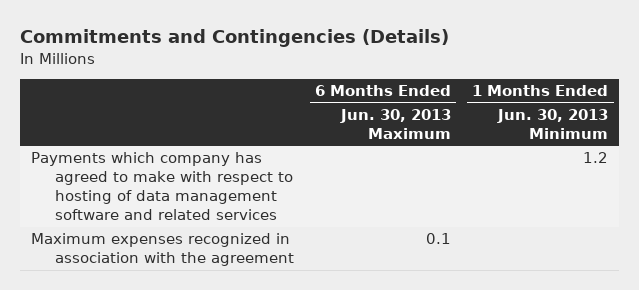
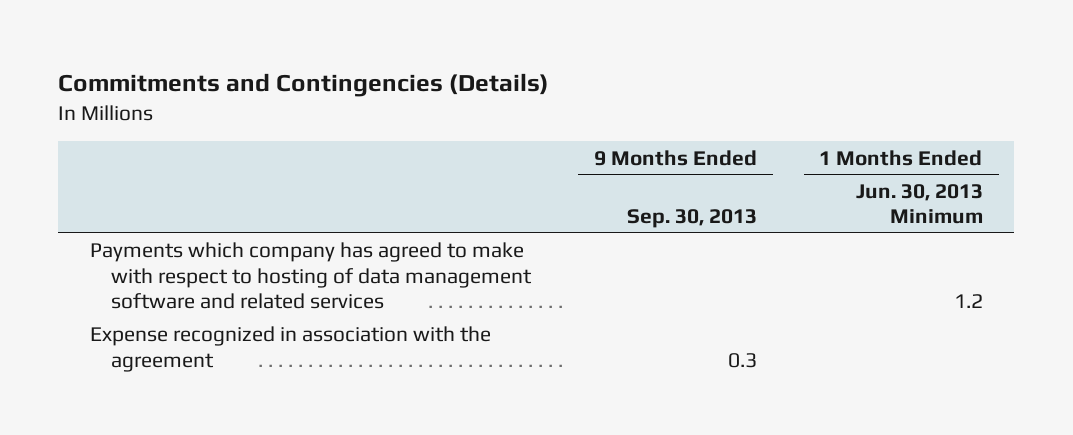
- | 6 Months Ended Jun. 30, 2013 Maximum | 1 Months Ended Jun. 30, 2013 Minimum
+ | 9 Months Ended Sep. 30, 2013 | 1 Months Ended Jun. 30, 2013 Minimum
- Maximum expenses recognized in association with the agreement | 0.1 |
+ Expense recognized in association with the agreement | 0.3 |

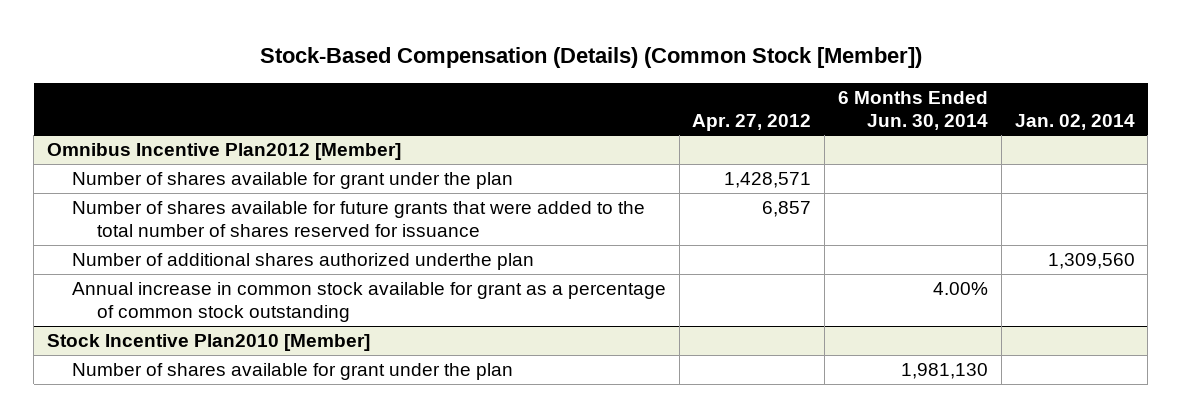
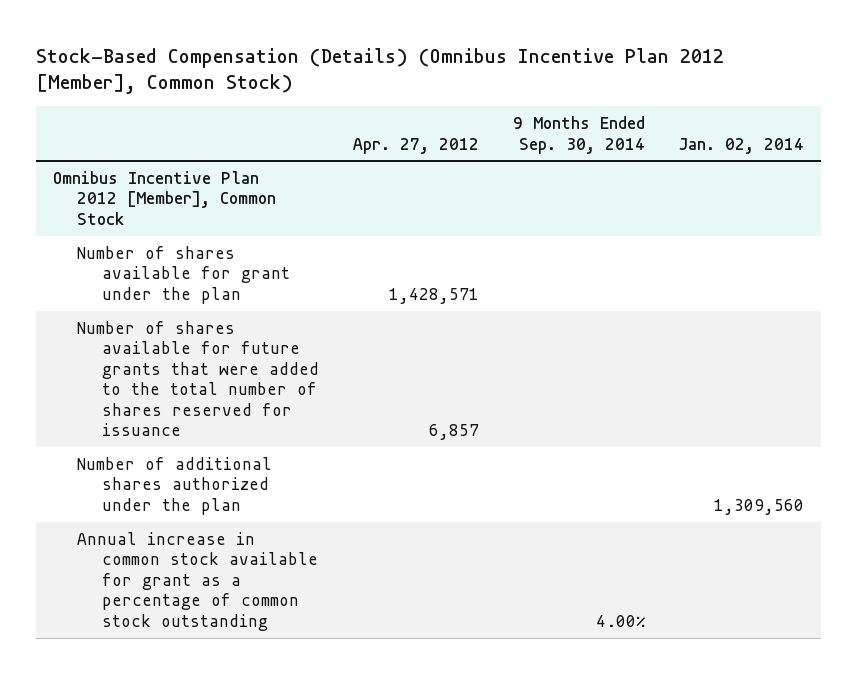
- Stock-Based Compensation (Details) (Common Stock [Member])
+ Stock-Based Compensation (Details) (Omnibus Incentive Plan 2012 [Member], Common Stock)
- | Apr. 27, 2012 | 6 Months Ended Jun. 30, 2014 | Jan. 02, 2014
+ | Apr. 27, 2012 | 9 Months Ended Sep. 30, 2014 | Jan. 02, 2014
- Omnibus Incentive Plan2012 [Member]
+ Omnibus Incentive Plan 2012 [Member], Common Stock
- Number of additional shares authorized underthe plan | | | 1,309,560
+ Number of additional shares authorized under the plan | | | 1,309,560
- Stock Incentive Plan2010 [Member]
- Number of shares available for grant under the plan | | 1,981,130 |

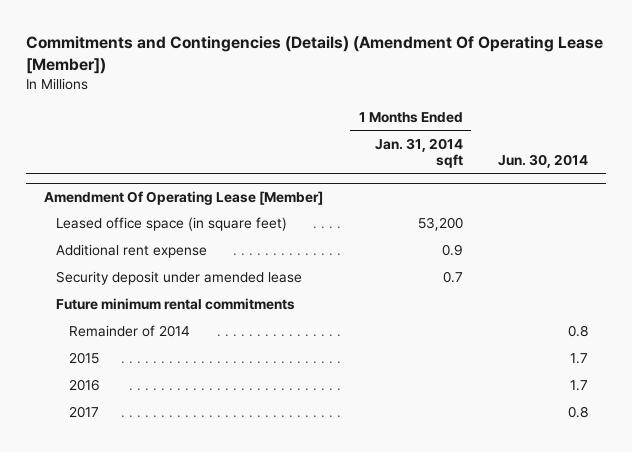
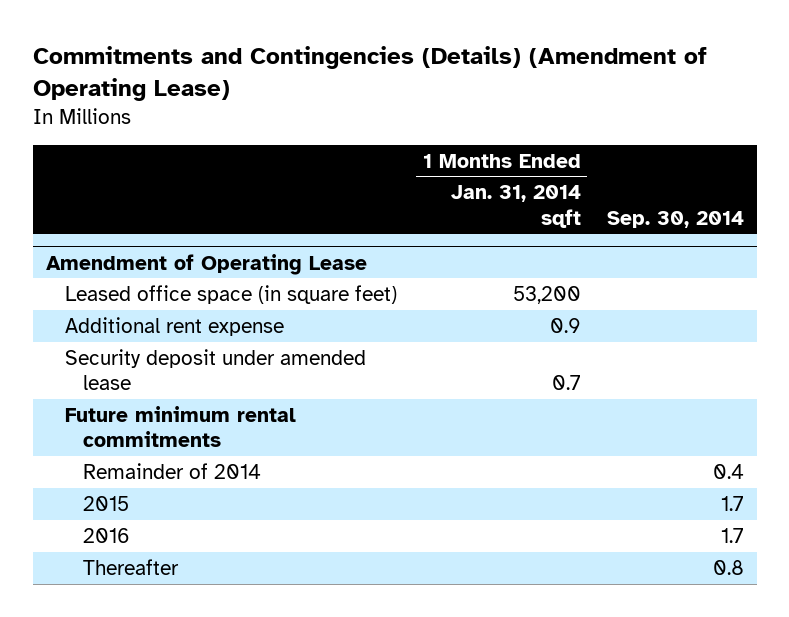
- Commitments and Contingencies (Details) (Amendment Of Operating Lease [Member])
+ Commitments and Contingencies (Details) (Amendment of Operating Lease)
- | 1 Months Ended Jan. 31, 2014 sqft | Jun. 30, 2014
+ | 1 Months Ended Jan. 31, 2014 sqft | Sep. 30, 2014
- Amendment Of Operating Lease [Member]
+ Amendment of Operating Lease
- 2017 | | 0.8
+ Thereafter | | 0.8

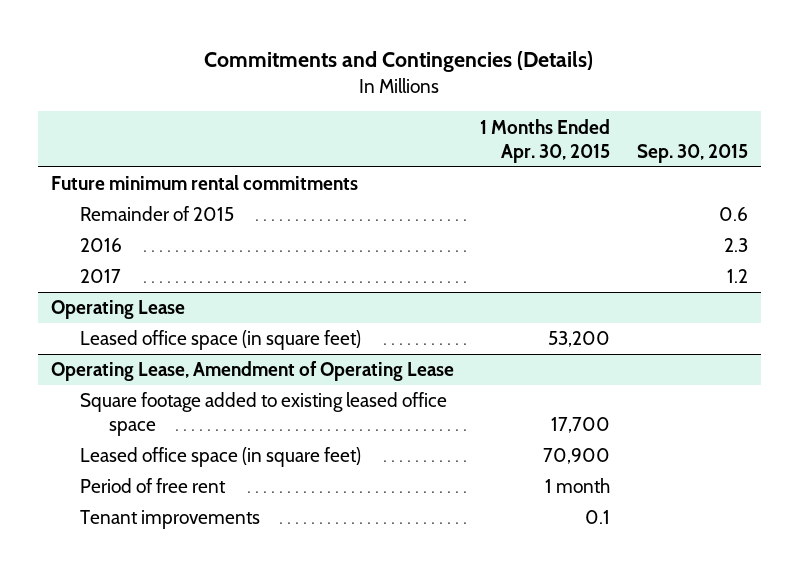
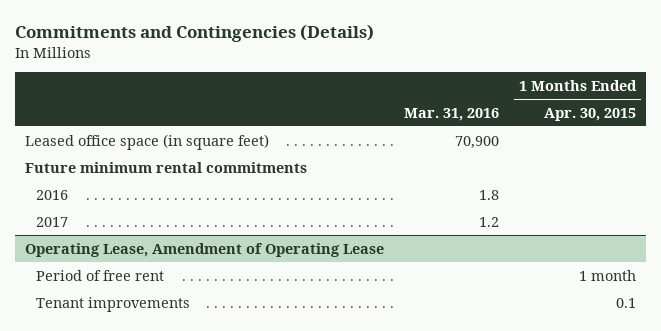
- | 1 Months Ended Apr. 30, 2015 | Sep. 30, 2015
+ | Mar. 31, 2016 | 1 Months Ended Apr. 30, 2015
+ Leased office space (in square feet) | 70,900 |
- Remainder of 2015 | | 0.6
- Operating Lease
- Leased office space (in square feet) | 53,200 |
@ Operating Lease, Amendment of Operating Lease
- Square footage added to existing leased office space | 17,700 |
- Leased office space (in square feet) | 70,900 |

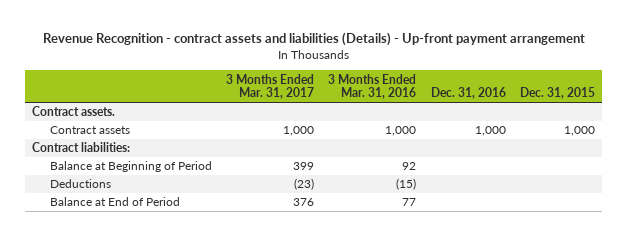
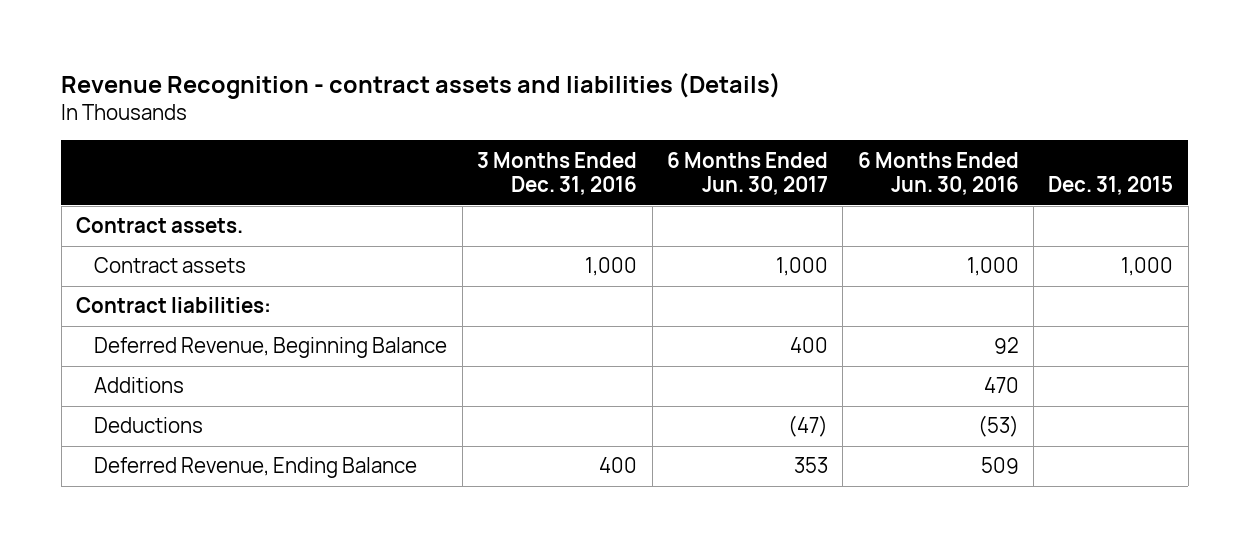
- Revenue Recognition - contract assets and liabilities (Details) - Up-front payment arrangement
+ Revenue Recognition - contract assets and liabilities (Details)
- | 3 Months Ended Mar. 31, 2017 | 3 Months Ended Mar. 31, 2016 | Dec. 31, 2016 | Dec. 31, 2015
+ | 3 Months Ended Dec. 31, 2016 | 6 Months Ended Jun. 30, 2017 | 6 Months Ended Jun. 30, 2016 | Dec. 31, 2015
- Balance at Beginning of Period | 399 | 92 | |
+ Deferred Revenue, Beginning Balance | | 400 | 92 |
+ Additions | | | 470 |
- Balance at End of Period | 376 | 77 | |
+ Deferred Revenue, Ending Balance | 400 | 353 | 509 |

